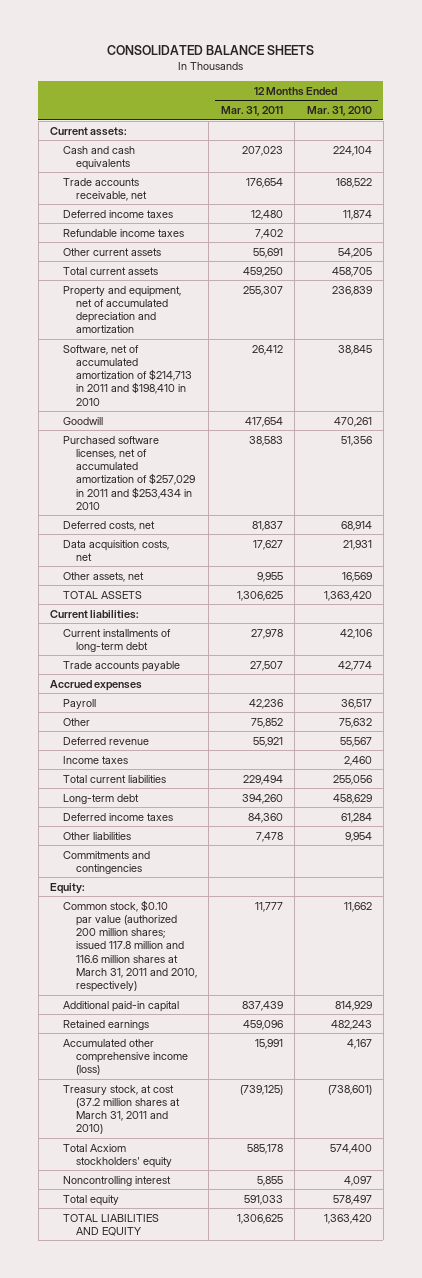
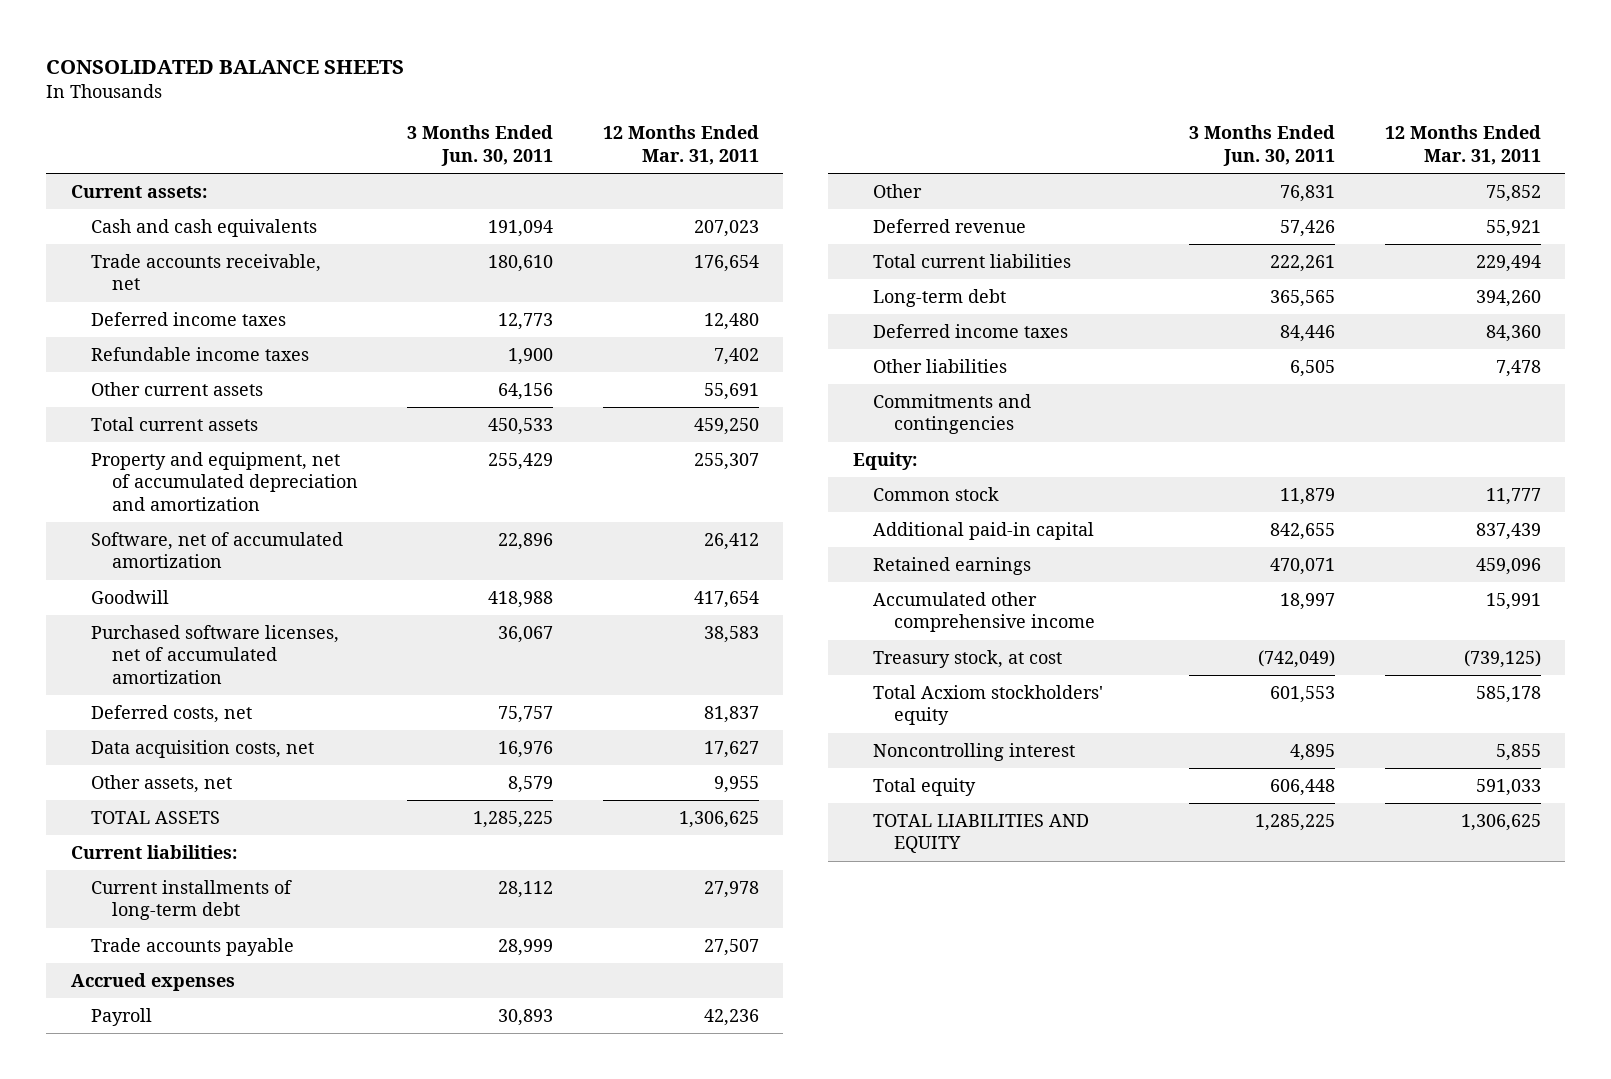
- | 12 Months Ended Mar. 31, 2011 | 12 Months Ended Mar. 31, 2010
+ | 3 Months Ended Jun. 30, 2011 | 12 Months Ended Mar. 31, 2011
- Software, net of accumulated amortization of $214,713 in 2011 and $198,410 in 2010 | 26,412 | 38,845
+ Software, net of accumulated amortization | 22,896 | 26,412
- Purchased software licenses, net of accumulated amortization of $257,029 in 2011 and $253,434 in 2010 | 38,583 | 51,356
+ Purchased software licenses, net of accumulated amortization | 36,067 | 38,583
- Income taxes | | 2,460
- Common stock, $0.10 par value (authorized 200 million shares; issued 117.8 million and 116.6 million shares at March 31, 2011 and 2010, respectively) | 11,777 | 11,662
+ Common stock | 11,879 | 11,777
- Accumulated other comprehensive income (loss) | 15,991 | 4,167
- Treasury stock, at cost (37.2 million shares at March 31, 2011 and 2010) | (739,125) | (738,601)
+ Accumulated other comprehensive income | 18,997 | 15,991
+ Treasury stock, at cost | (742,049) | (739,125)

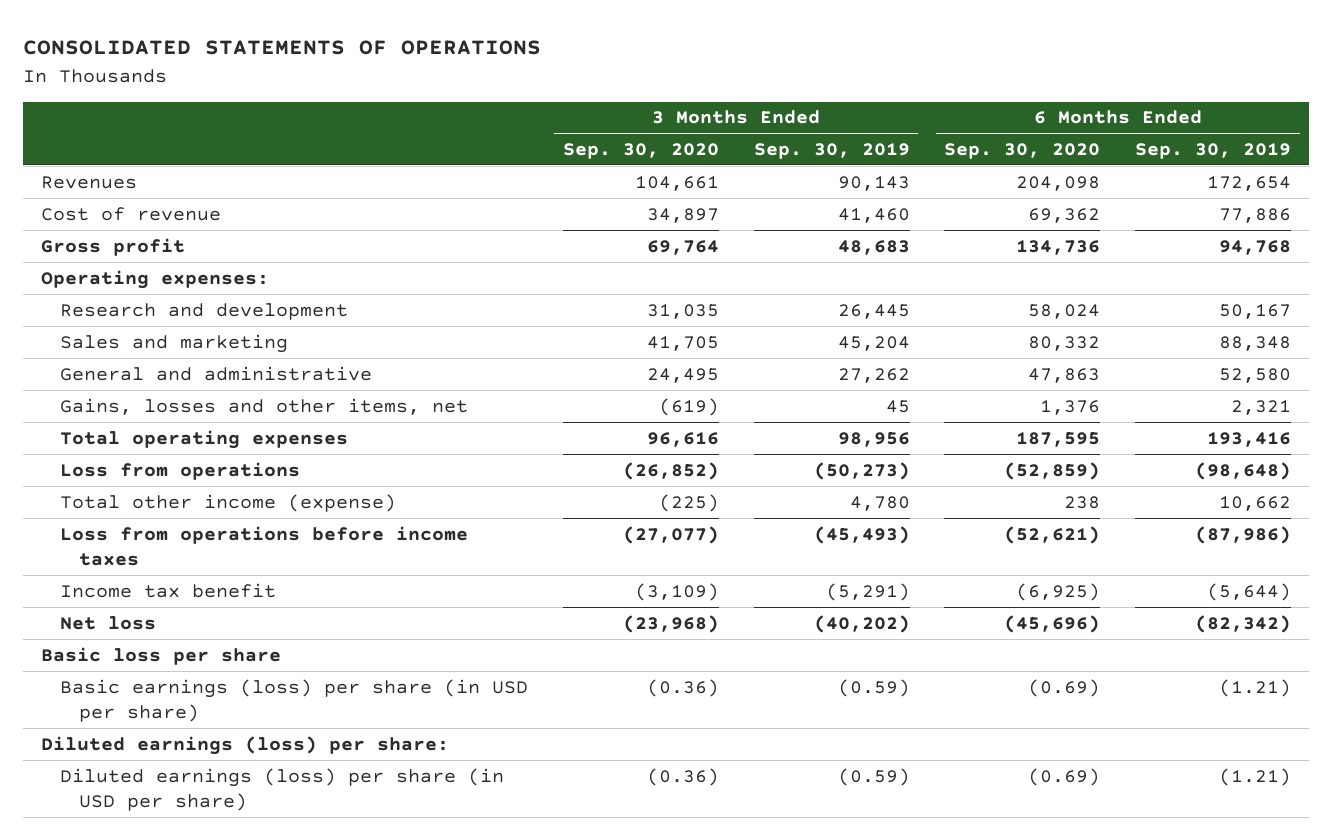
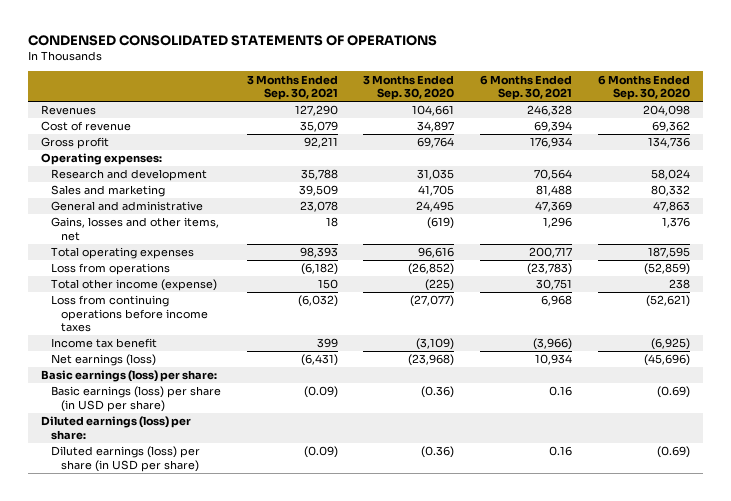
- CONSOLIDATED STATEMENTS OF OPERATIONS
+ CONDENSED CONSOLIDATED STATEMENTS OF OPERATIONS
- | 3 Months Ended Sep. 30, 2020 | 3 Months Ended Sep. 30, 2019 | 6 Months Ended Sep. 30, 2020 | 6 Months Ended Sep. 30, 2019
+ | 3 Months Ended Sep. 30, 2021 | 3 Months Ended Sep. 30, 2020 | 6 Months Ended Sep. 30, 2021 | 6 Months Ended Sep. 30, 2020
- Loss from operations before income taxes | (27,077) | (45,493) | (52,621) | (87,986)
+ Loss from continuing operations before income taxes | (6,032) | (27,077) | 6,968 | (52,621)
- Net loss | (23,968) | (40,202) | (45,696) | (82,342)
- Basic loss per share
+ Net earnings (loss) | (6,431) | (23,968) | 10,934 | (45,696)
+ Basic earnings (loss) per share:

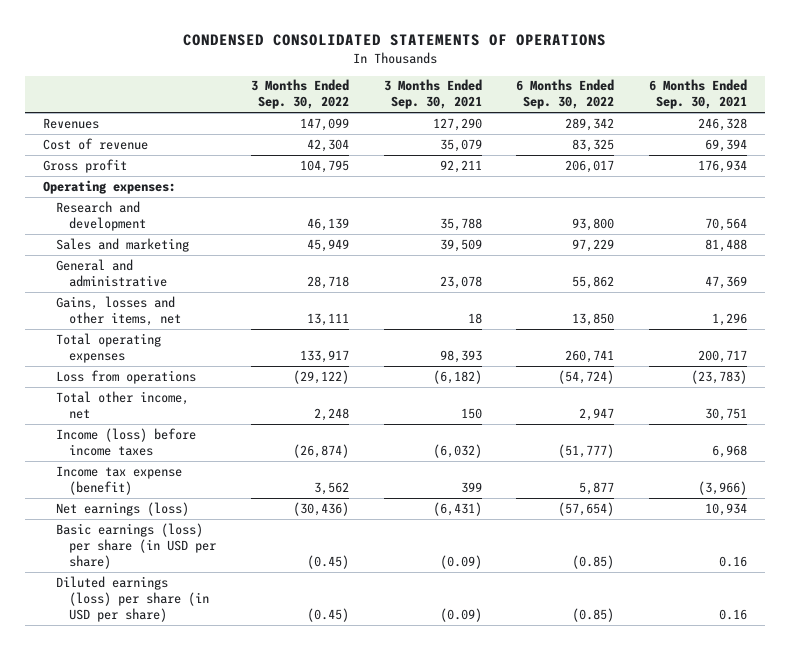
- | 3 Months Ended Sep. 30, 2021 | 3 Months Ended Sep. 30, 2020 | 6 Months Ended Sep. 30, 2021 | 6 Months Ended Sep. 30, 2020
+ | 3 Months Ended Sep. 30, 2022 | 3 Months Ended Sep. 30, 2021 | 6 Months Ended Sep. 30, 2022 | 6 Months Ended Sep. 30, 2021
- Total other income (expense) | 150 | (225) | 30,751 | 238
- Loss from continuing operations before income taxes | (6,032) | (27,077) | 6,968 | (52,621)
- Income tax benefit | 399 | (3,109) | (3,966) | (6,925)
+ Total other income, net | 2,248 | 150 | 2,947 | 30,751
+ Income (loss) before income taxes | (26,874) | (6,032) | (51,777) | 6,968
+ Income tax expense (benefit) | 3,562 | 399 | 5,877 | (3,966)
- Basic earnings (loss) per share:
- Diluted earnings (loss) per share:

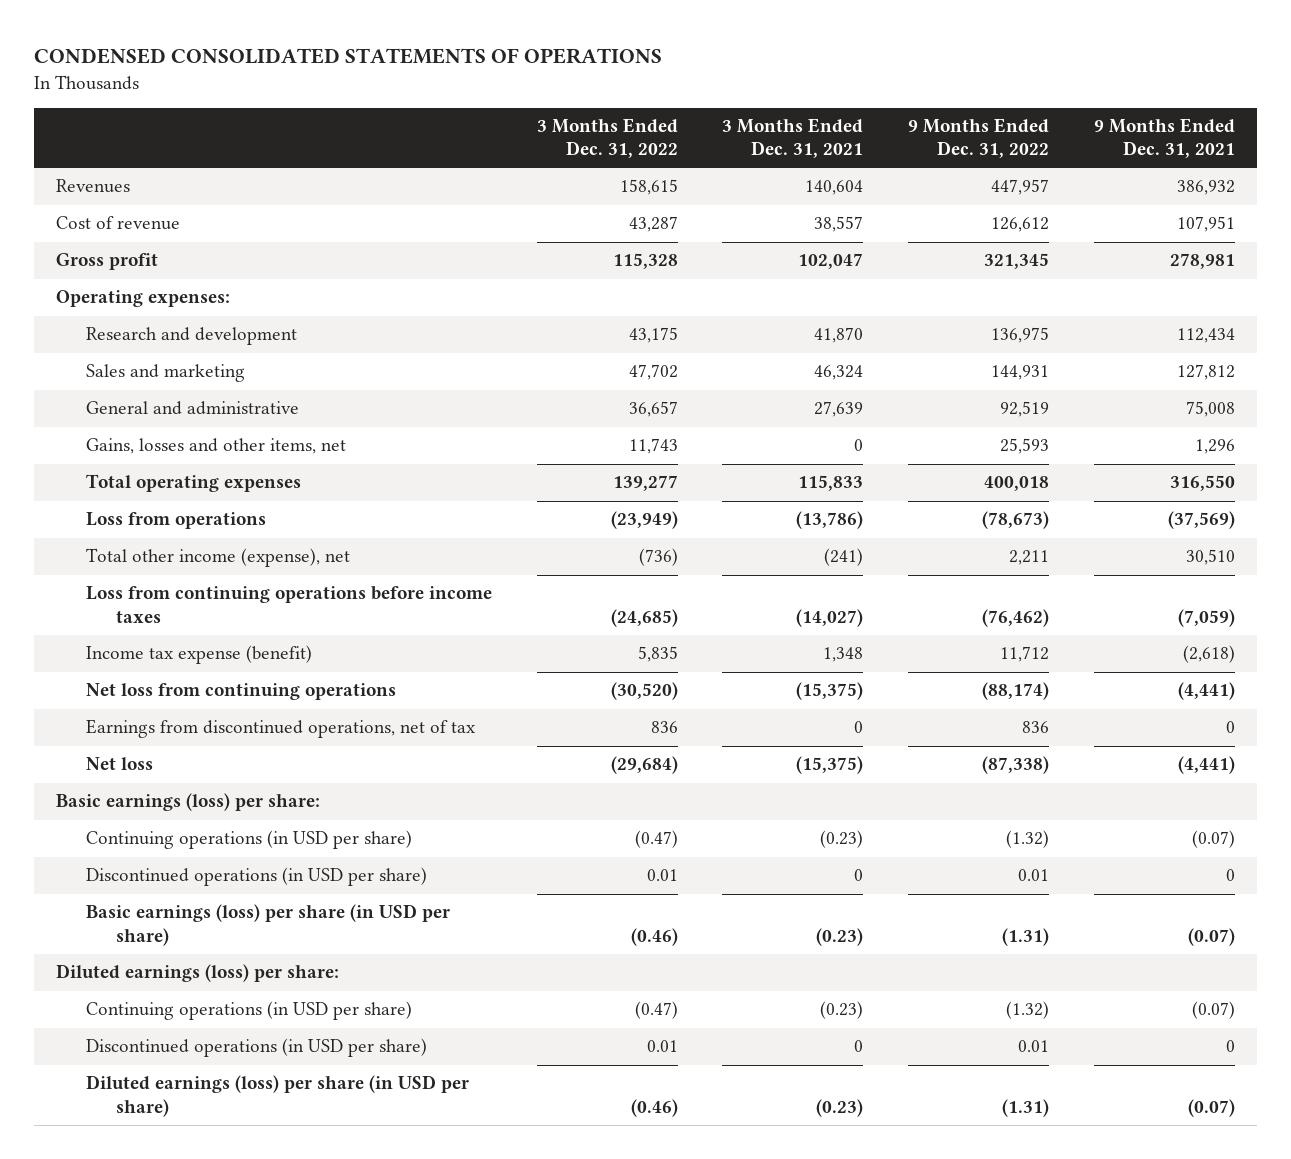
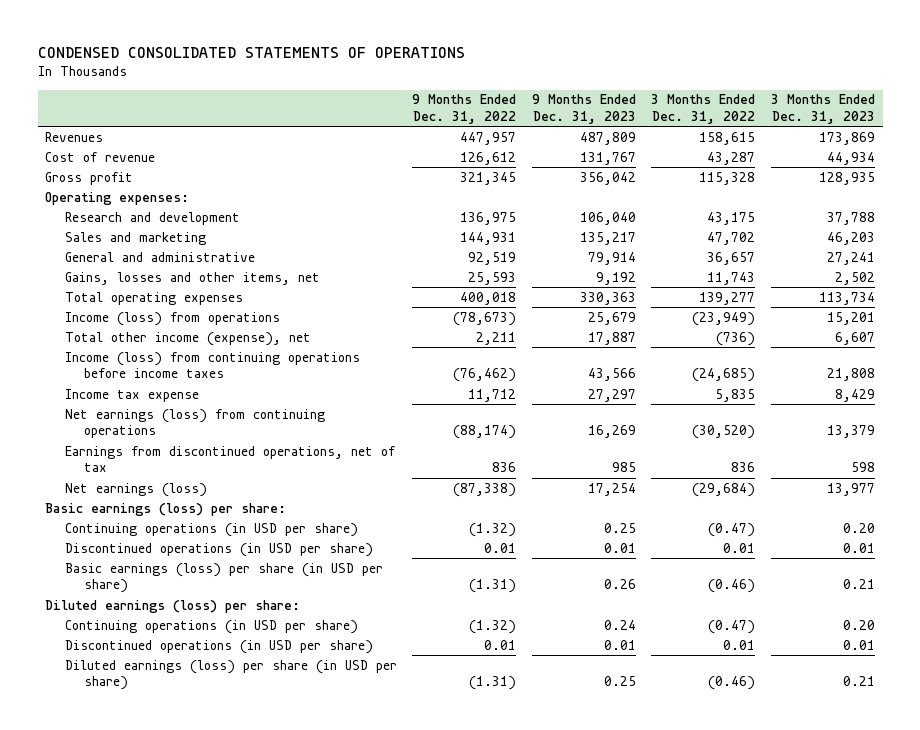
- | 3 Months Ended Dec. 31, 2022 | 3 Months Ended Dec. 31, 2021 | 9 Months Ended Dec. 31, 2022 | 9 Months Ended Dec. 31, 2021
+ | 9 Months Ended Dec. 31, 2022 | 9 Months Ended Dec. 31, 2023 | 3 Months Ended Dec. 31, 2022 | 3 Months Ended Dec. 31, 2023
- Loss from operations | (23,949) | (13,786) | (78,673) | (37,569)
+ Income (loss) from operations | (78,673) | 25,679 | (23,949) | 15,201
- Loss from continuing operations before income taxes | (24,685) | (14,027) | (76,462) | (7,059)
- Income tax expense (benefit) | 5,835 | 1,348 | 11,712 | (2,618)
- Net loss from continuing operations | (30,520) | (15,375) | (88,174) | (4,441)
+ Income (loss) from continuing operations before income taxes | (76,462) | 43,566 | (24,685) | 21,808
+ Income tax expense | 11,712 | 27,297 | 5,835 | 8,429
+ Net earnings (loss) from continuing operations | (88,174) | 16,269 | (30,520) | 13,379
- Net loss | (29,684) | (15,375) | (87,338) | (4,441)
+ Net earnings (loss) | (87,338) | 17,254 | (29,684) | 13,977

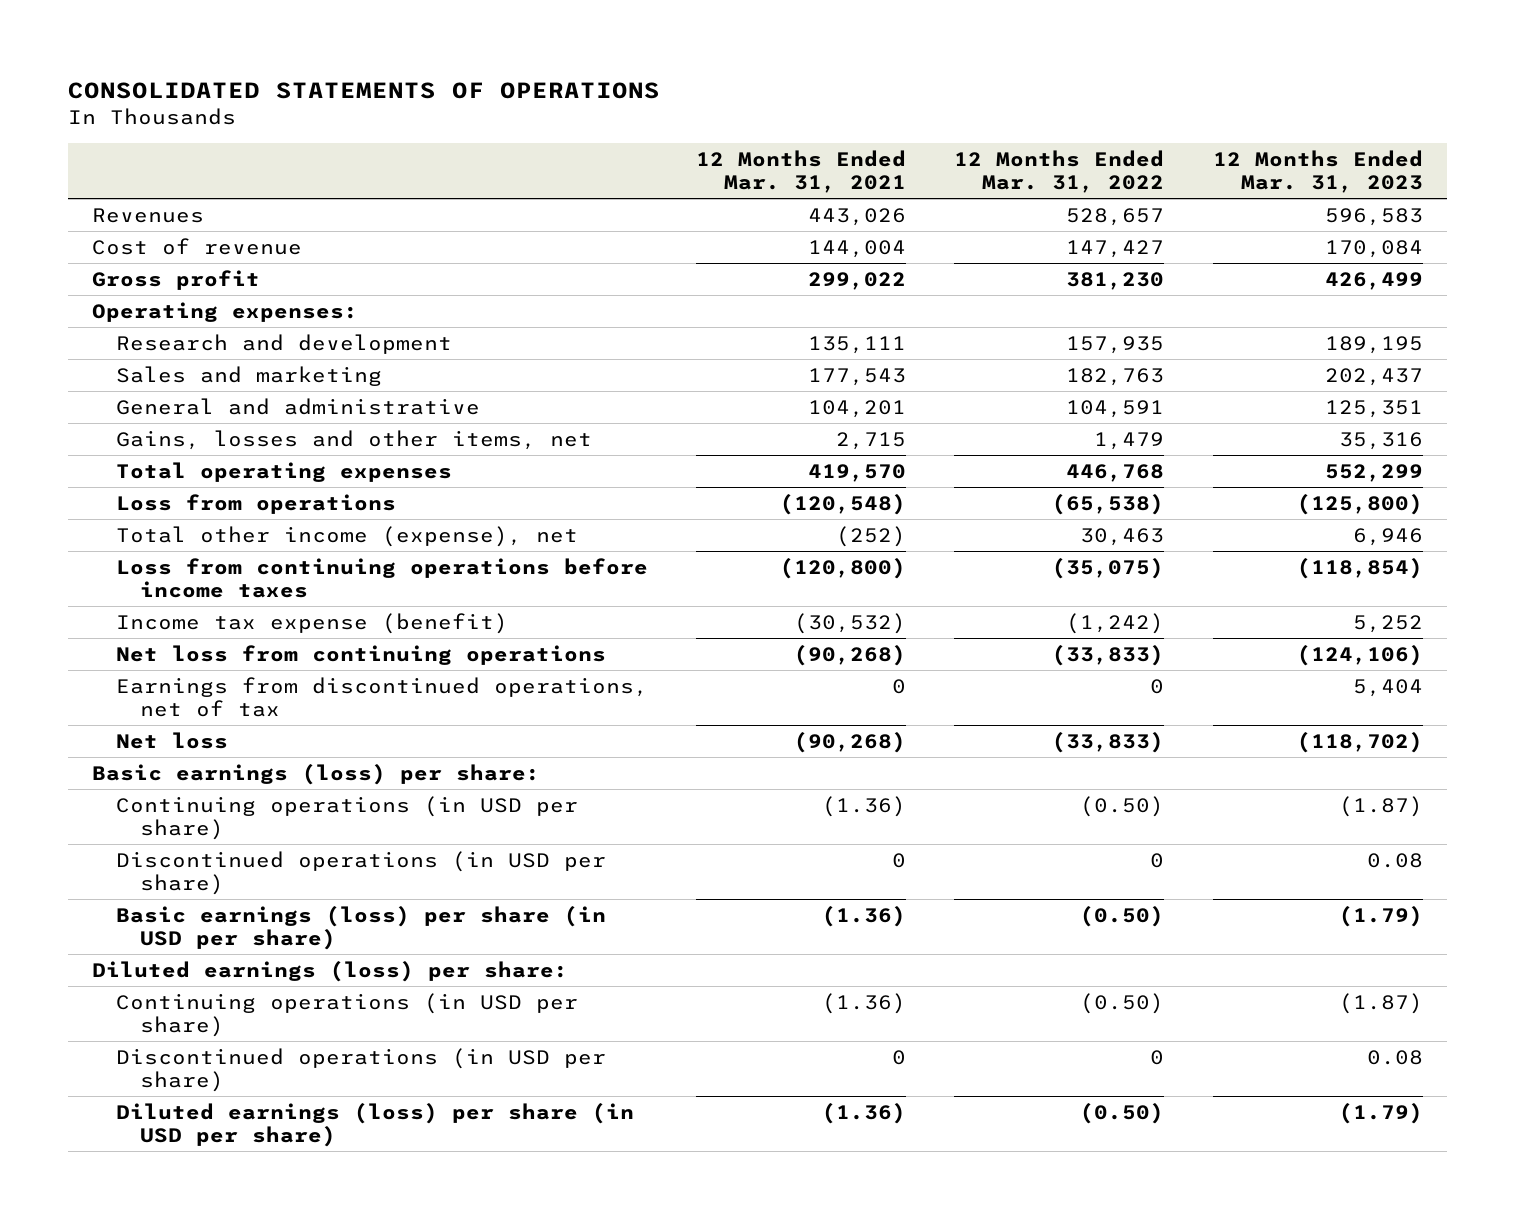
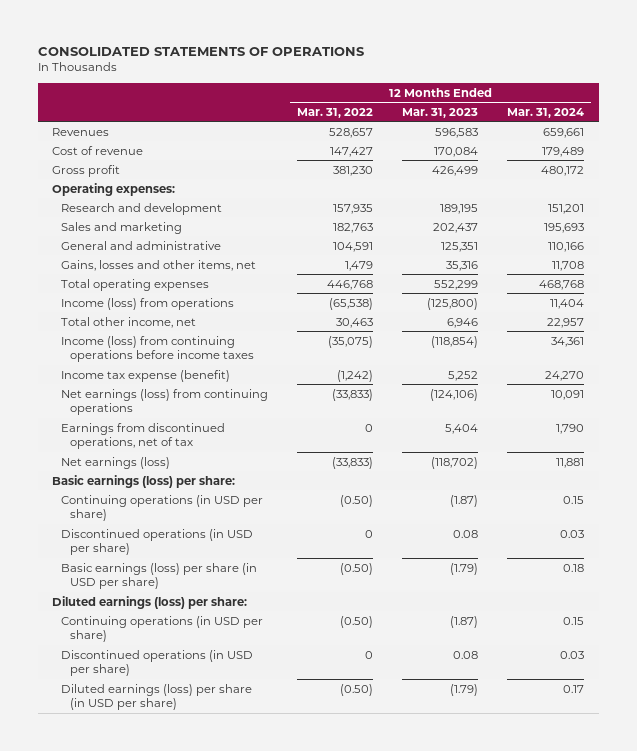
- | 12 Months Ended Mar. 31, 2021 | 12 Months Ended Mar. 31, 2022 | 12 Months Ended Mar. 31, 2023
+ | 12 Months Ended Mar. 31, 2022 | 12 Months Ended Mar. 31, 2023 | 12 Months Ended Mar. 31, 2024
- Loss from operations | (120,548) | (65,538) | (125,800)
- Total other income (expense), net | (252) | 30,463 | 6,946
- Loss from continuing operations before income taxes | (120,800) | (35,075) | (118,854)
+ Income (loss) from operations | (65,538) | (125,800) | 11,404
+ Total other income, net | 30,463 | 6,946 | 22,957
+ Income (loss) from continuing operations before income taxes | (35,075) | (118,854) | 34,361
- Net loss from continuing operations | (90,268) | (33,833) | (124,106)
+ Net earnings (loss) from continuing operations | (33,833) | (124,106) | 10,091
- Net loss | (90,268) | (33,833) | (118,702)
+ Net earnings (loss) | (33,833) | (118,702) | 11,881

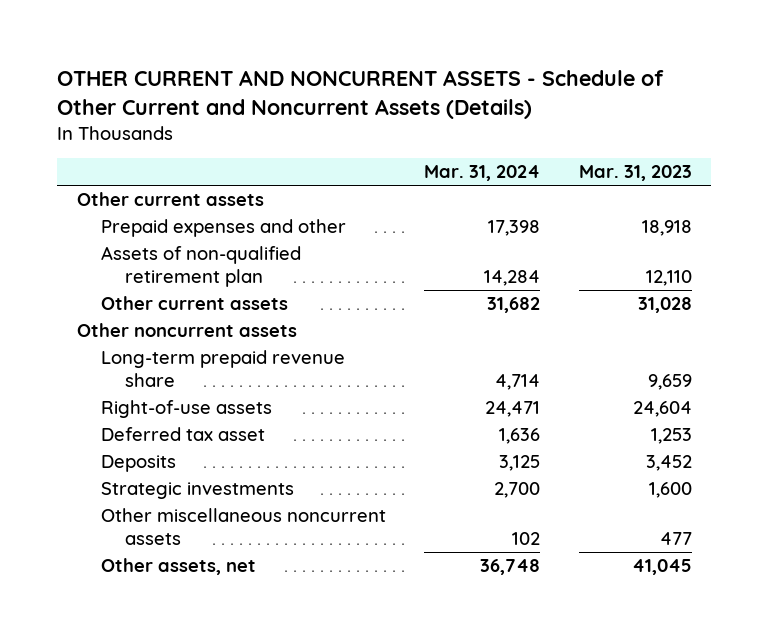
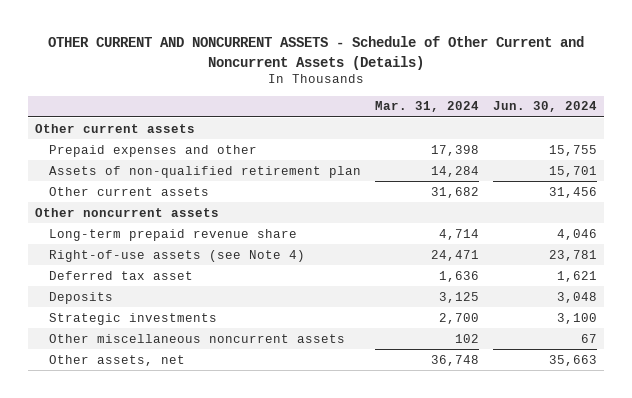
- | Mar. 31, 2024 | Mar. 31, 2023
+ | Mar. 31, 2024 | Jun. 30, 2024
- Right-of-use assets | 24,471 | 24,604
+ Right-of-use assets (see Note 4) | 24,471 | 23,781

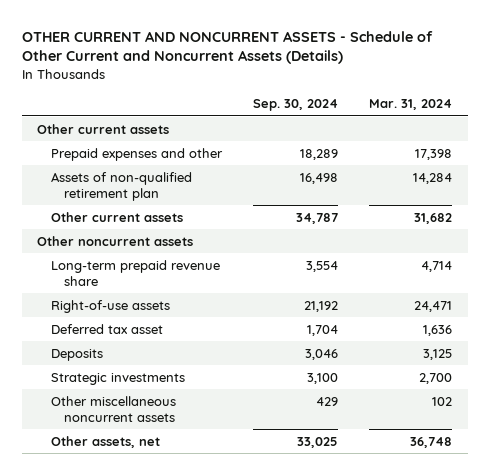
- | Mar. 31, 2024 | Jun. 30, 2024
+ | Sep. 30, 2024 | Mar. 31, 2024
- Right-of-use assets (see Note 4) | 24,471 | 23,781
+ Right-of-use assets | 21,192 | 24,471

